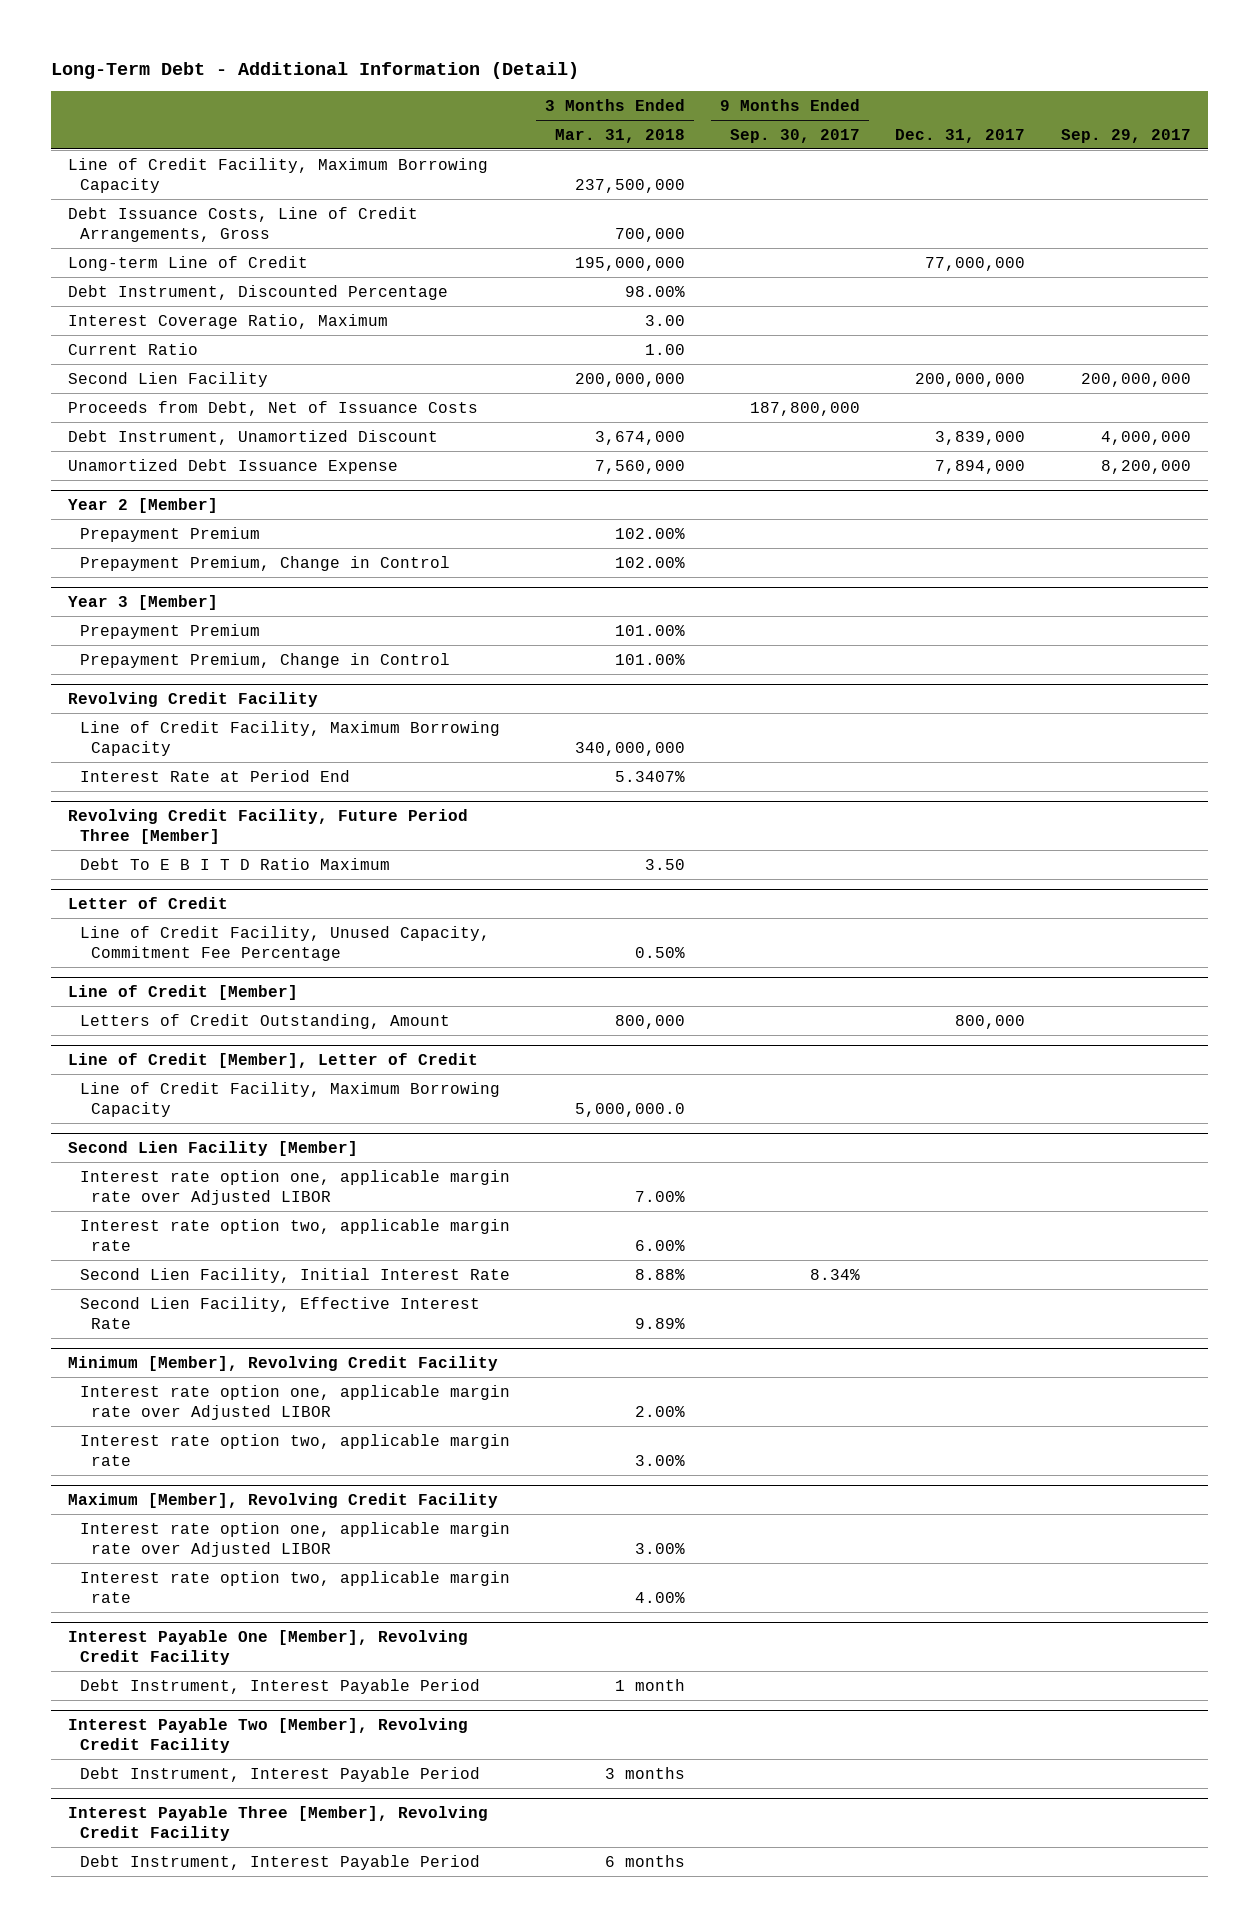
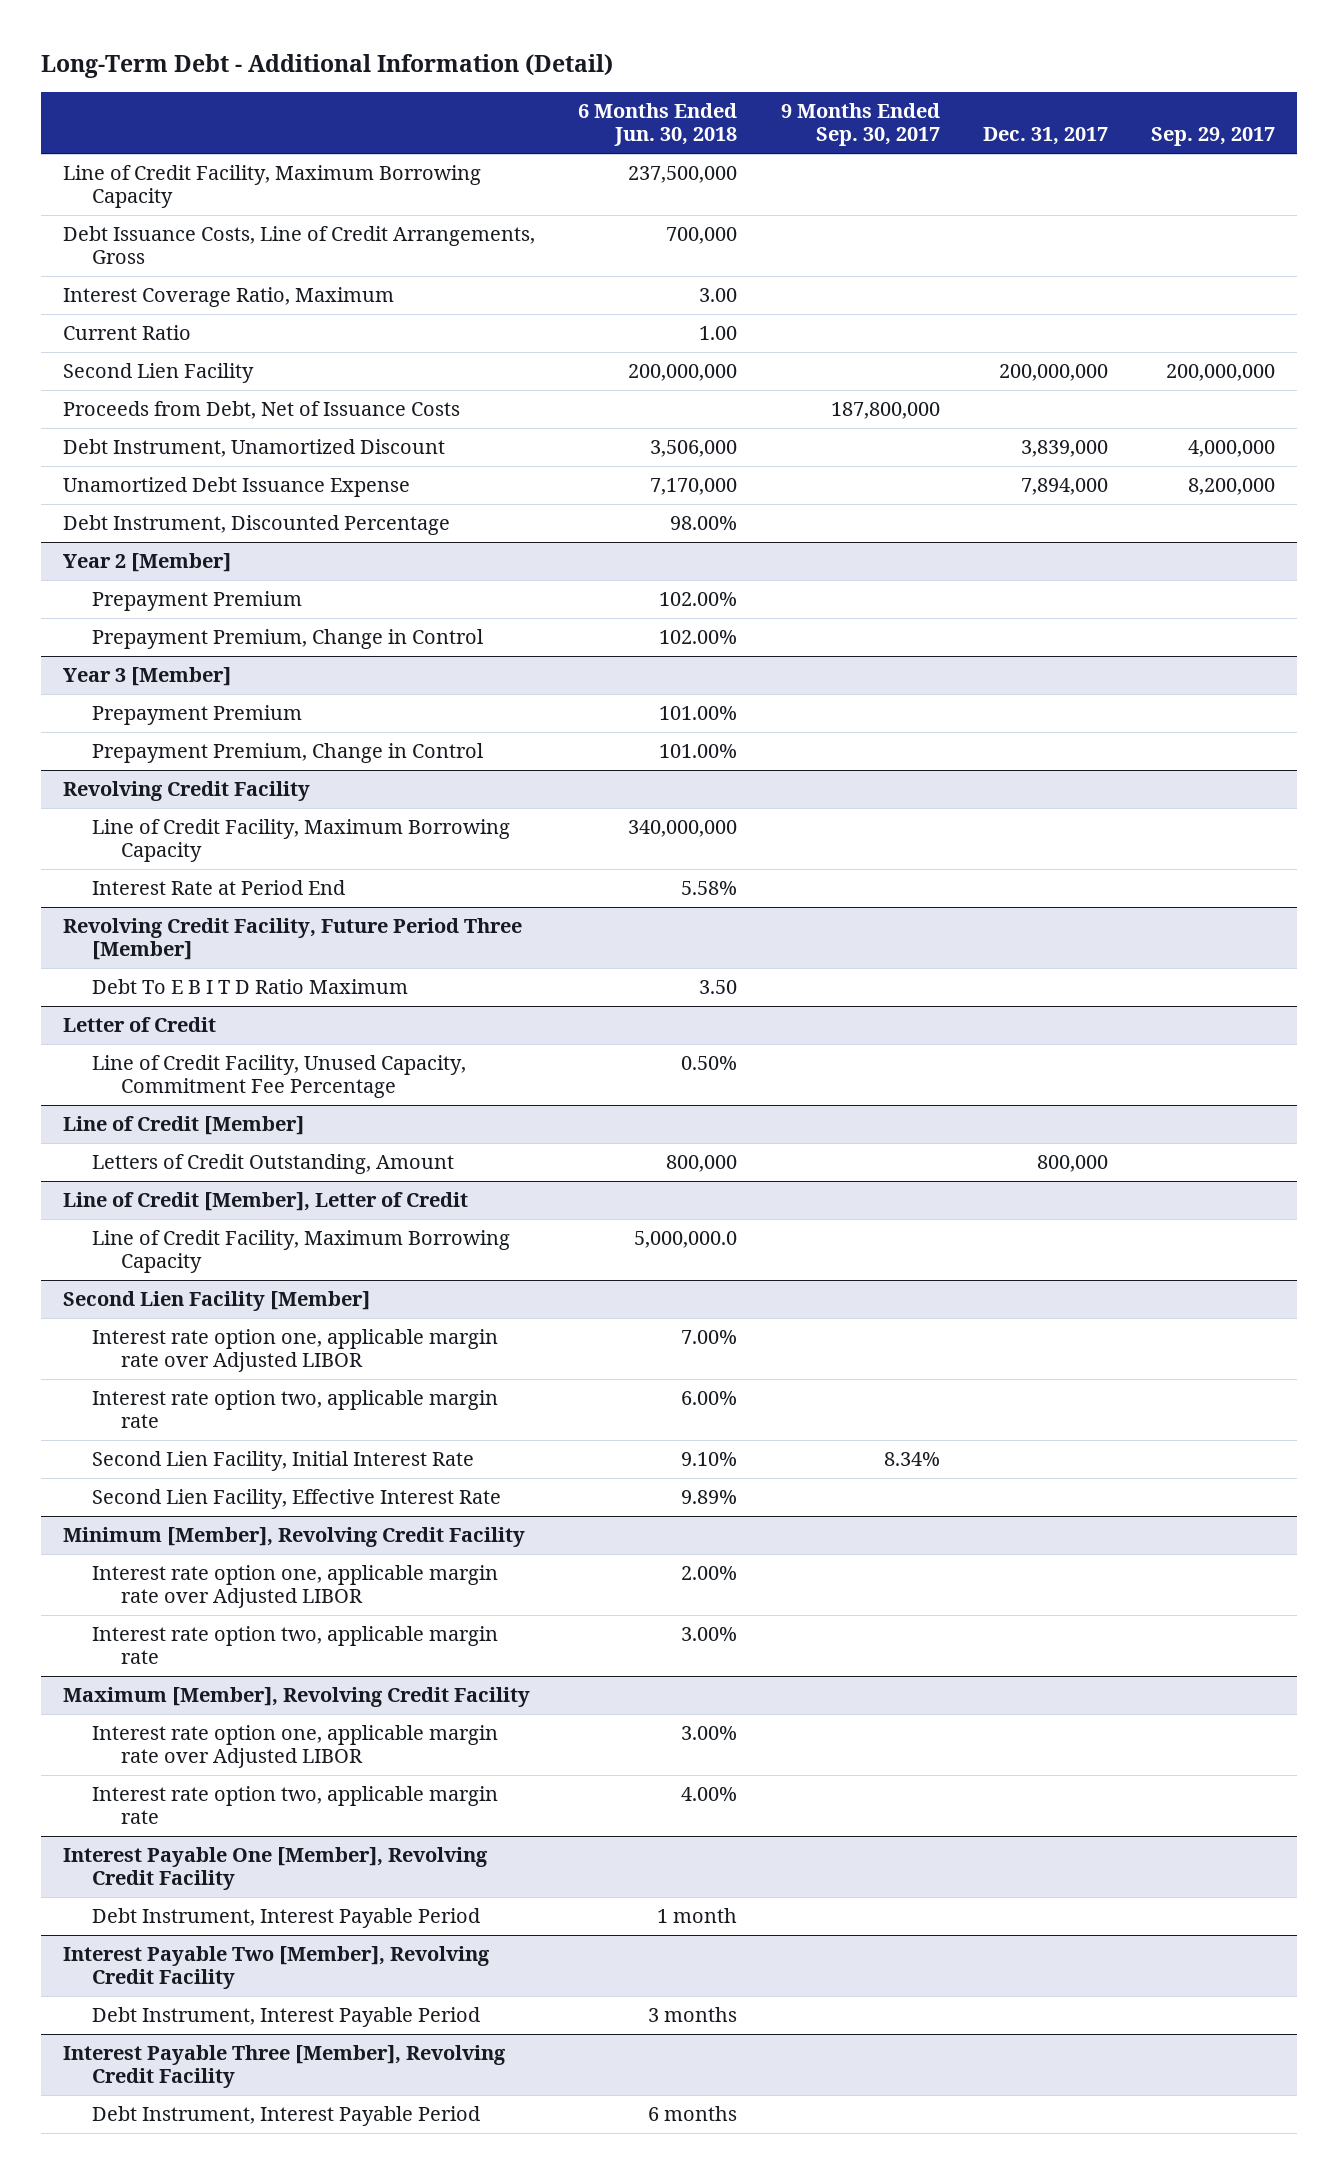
- | 3 Months Ended Mar. 31, 2018 | 9 Months Ended Sep. 30, 2017 | Dec. 31, 2017 | Sep. 29, 2017
+ | 6 Months Ended Jun. 30, 2018 | 9 Months Ended Sep. 30, 2017 | Dec. 31, 2017 | Sep. 29, 2017
- Long-term Line of Credit | 195,000,000 | | 77,000,000 |
moved down: Debt Instrument, Discounted Percentage | 98.00% | | |

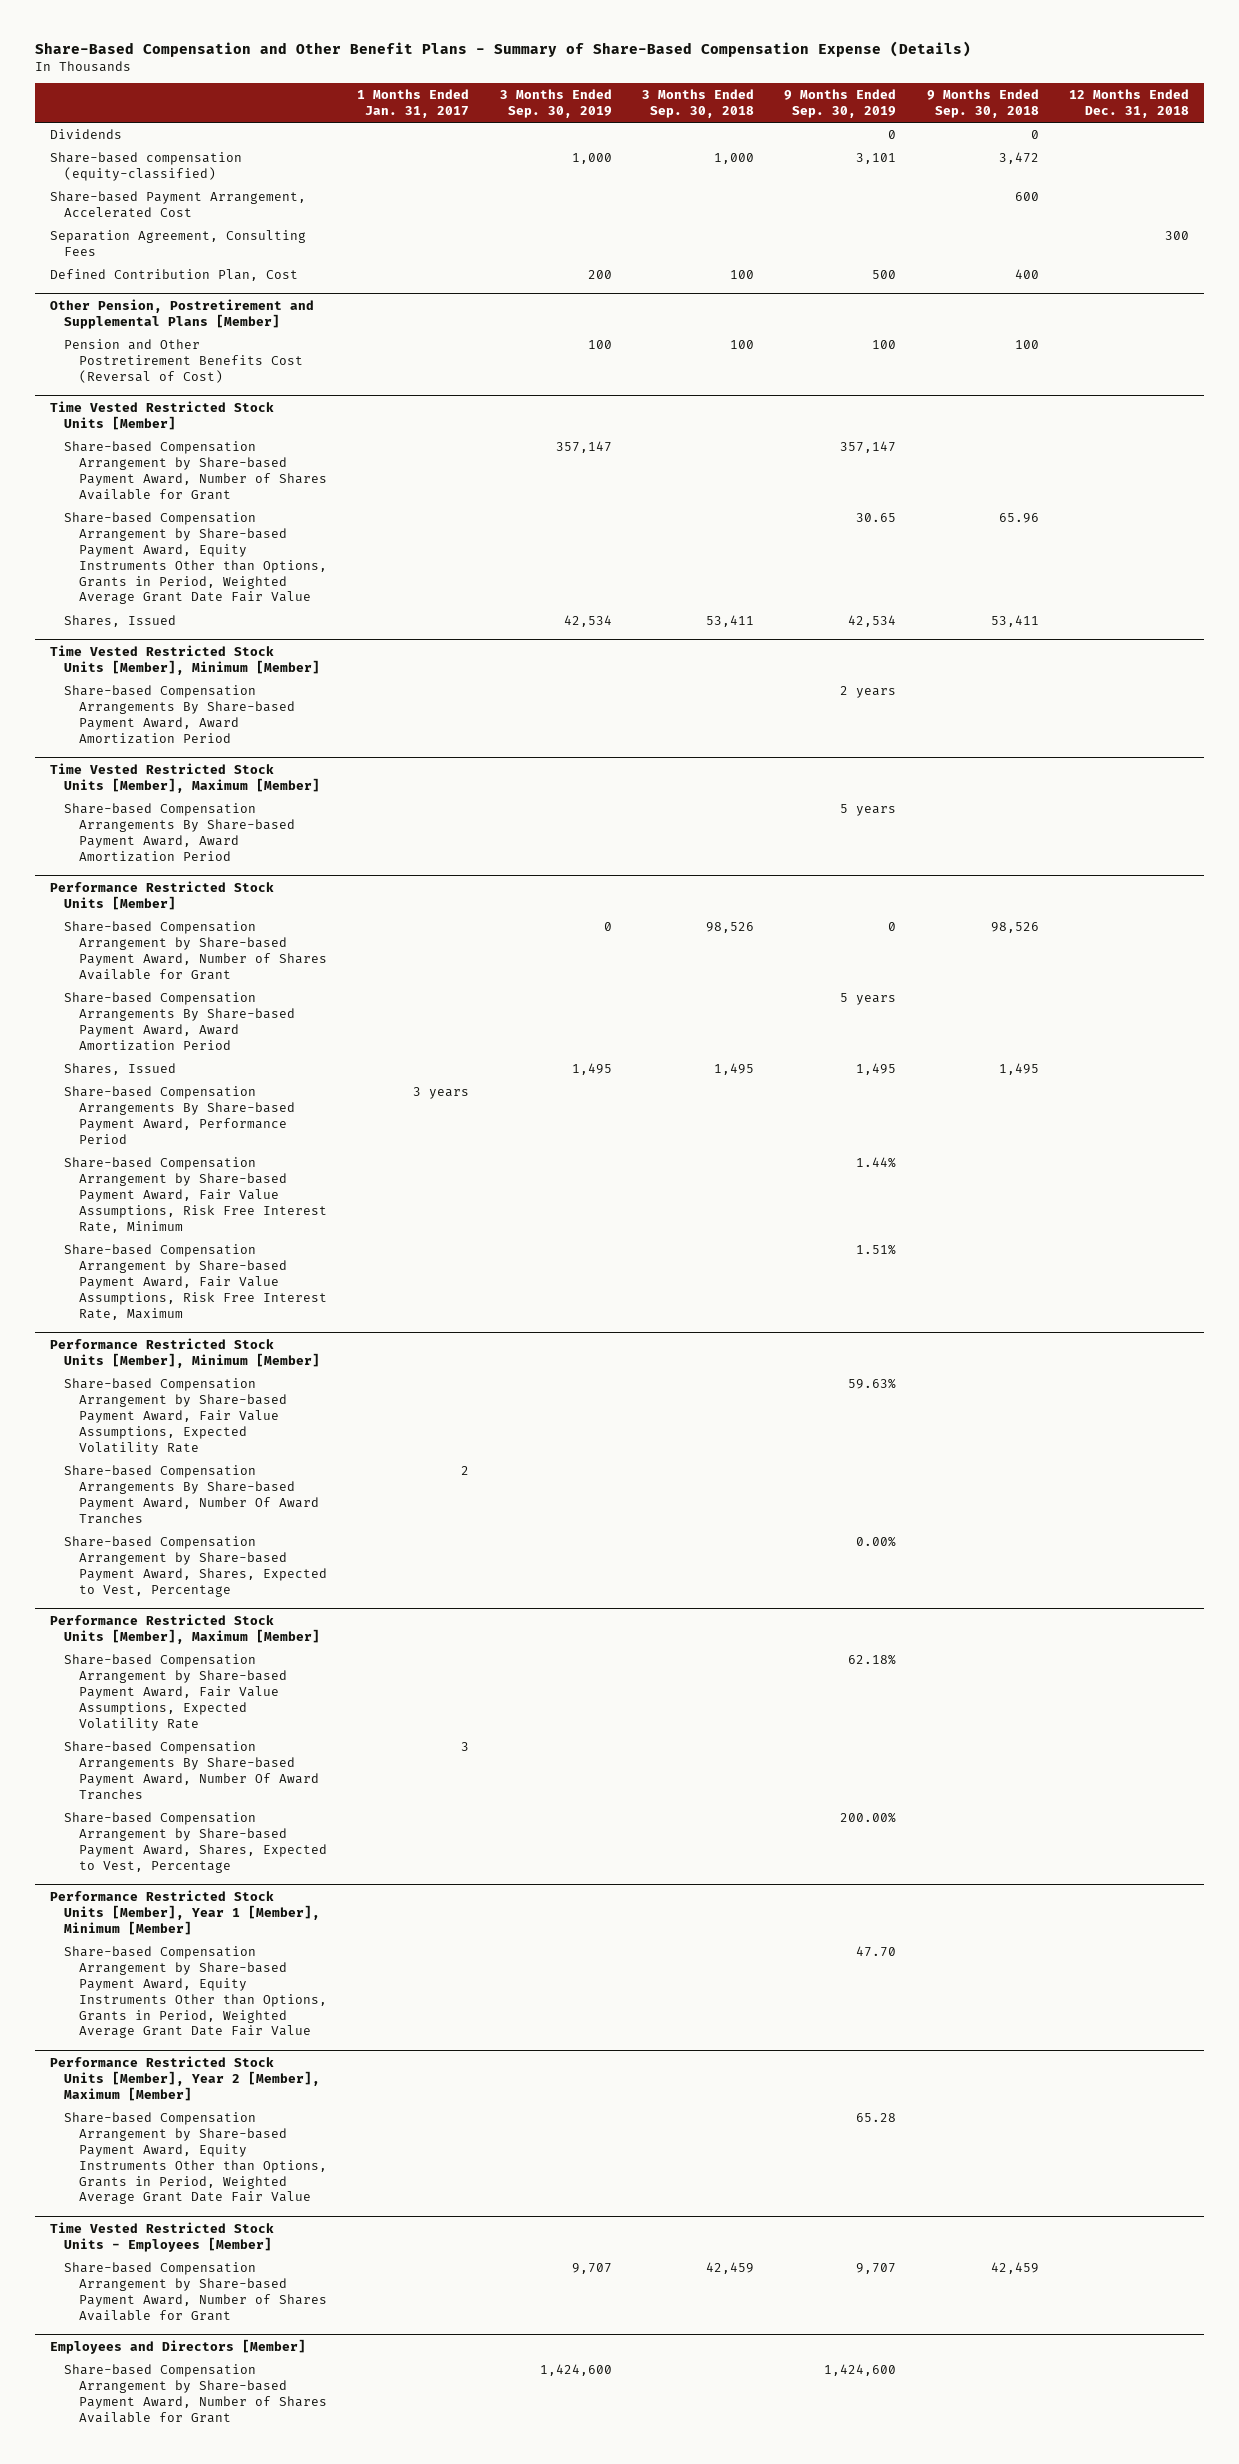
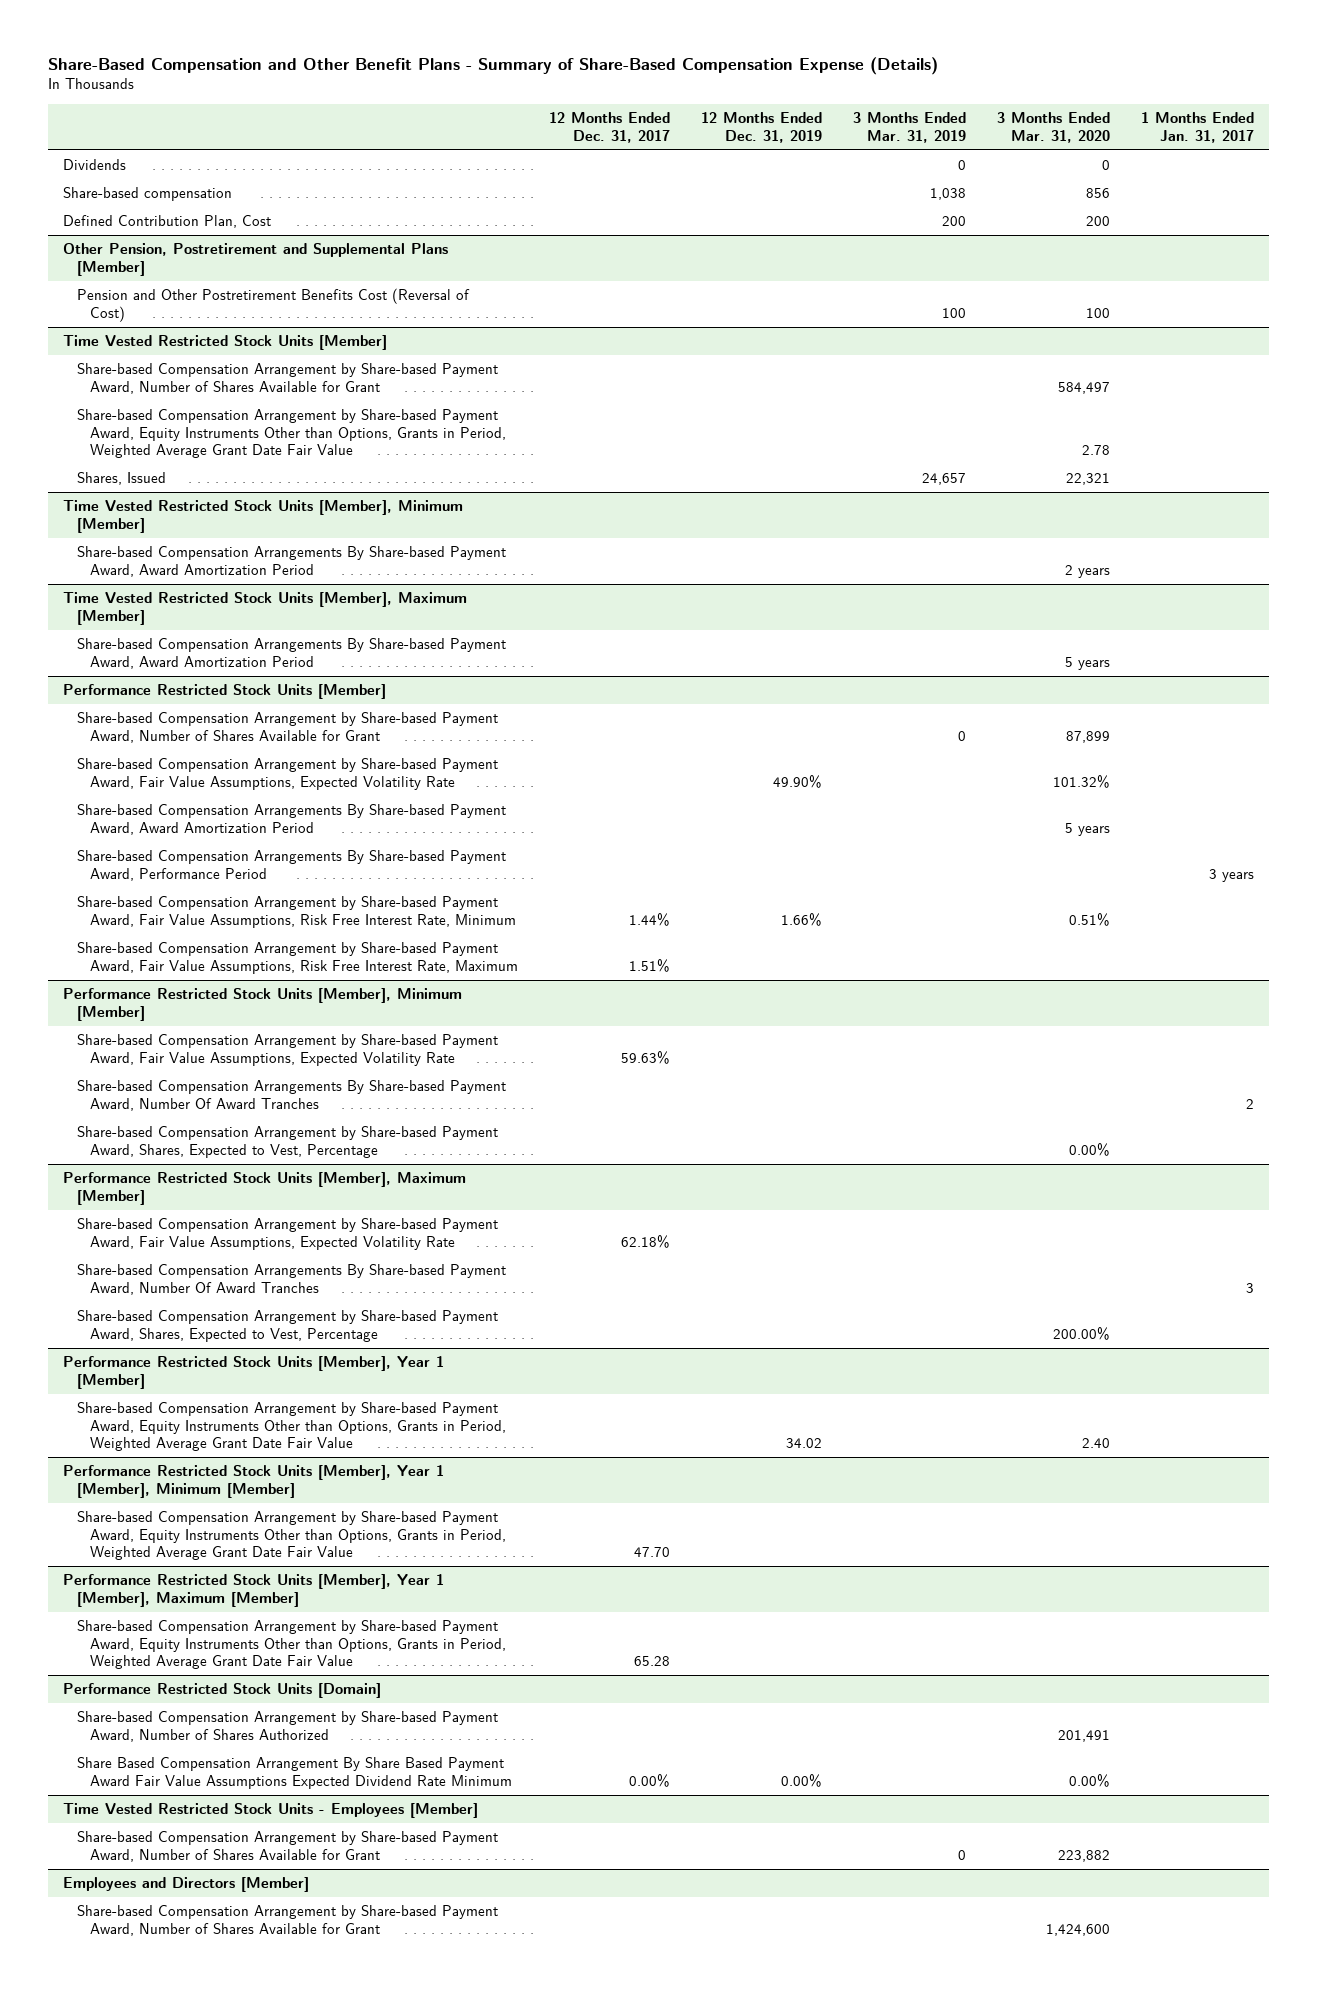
- | 1 Months Ended Jan. 31, 2017 | 3 Months Ended Sep. 30, 2019 | 3 Months Ended Sep. 30, 2018 | 9 Months Ended Sep. 30, 2019 | 9 Months Ended Sep. 30, 2018 | 12 Months Ended Dec. 31, 2018
+ | 12 Months Ended Dec. 31, 2017 | 12 Months Ended Dec. 31, 2019 | 3 Months Ended Mar. 31, 2019 | 3 Months Ended Mar. 31, 2020 | 1 Months Ended Jan. 31, 2017
- Share-based compensation (equity-classified) | | 1,000 | 1,000 | 3,101 | 3,472 |
- Share-based Payment Arrangement, Accelerated Cost | | | | | 600 |
- Separation Agreement, Consulting Fees | | | | | | 300
+ Share-based compensation | | | 1,038 | 856 |
@ Performance Restricted Stock Units [Member]
+ Share-based Compensation Arrangement by Share-based Payment Award, Fair Value Assumptions, Expected Volatility Rate | | 49.90% | | 101.32% |
- Shares, Issued | | 1,495 | 1,495 | 1,495 | 1,495 |
+ Performance Restricted Stock Units [Member], Year 1 [Member]
+ Share-based Compensation Arrangement by Share-based Payment Award, Equity Instruments Other than Options, Grants in Period, Weighted Average Grant Date Fair Value | | 34.02 | | 2.40 |
- Performance Restricted Stock Units [Member], Year 2 [Member], Maximum [Member]
+ Performance Restricted Stock Units [Member], Year 1 [Member], Maximum [Member]
+ Performance Restricted Stock Units [Domain]
+ Share-based Compensation Arrangement by Share-based Payment Award, Number of Shares Authorized | | | | 201,491 |
+ Share Based Compensation Arrangement By Share Based Payment Award Fair Value Assumptions Expected Dividend Rate Minimum | 0.00% | 0.00% | | 0.00% |

